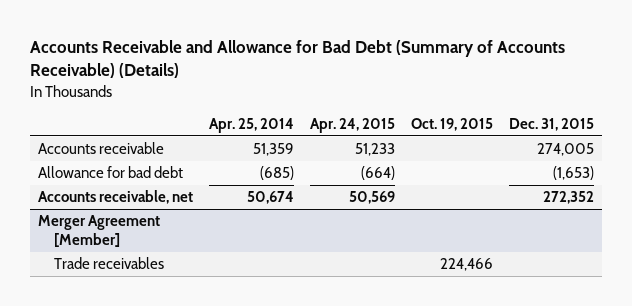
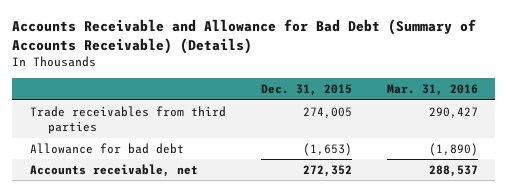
- | Apr. 25, 2014 | Apr. 24, 2015 | Oct. 19, 2015 | Dec. 31, 2015
+ | Dec. 31, 2015 | Mar. 31, 2016
- Accounts receivable | 51,359 | 51,233 | | 274,005
+ Trade receivables from third parties | 274,005 | 290,427
- Merger Agreement [Member]
- Trade receivables | | | 224,466 |

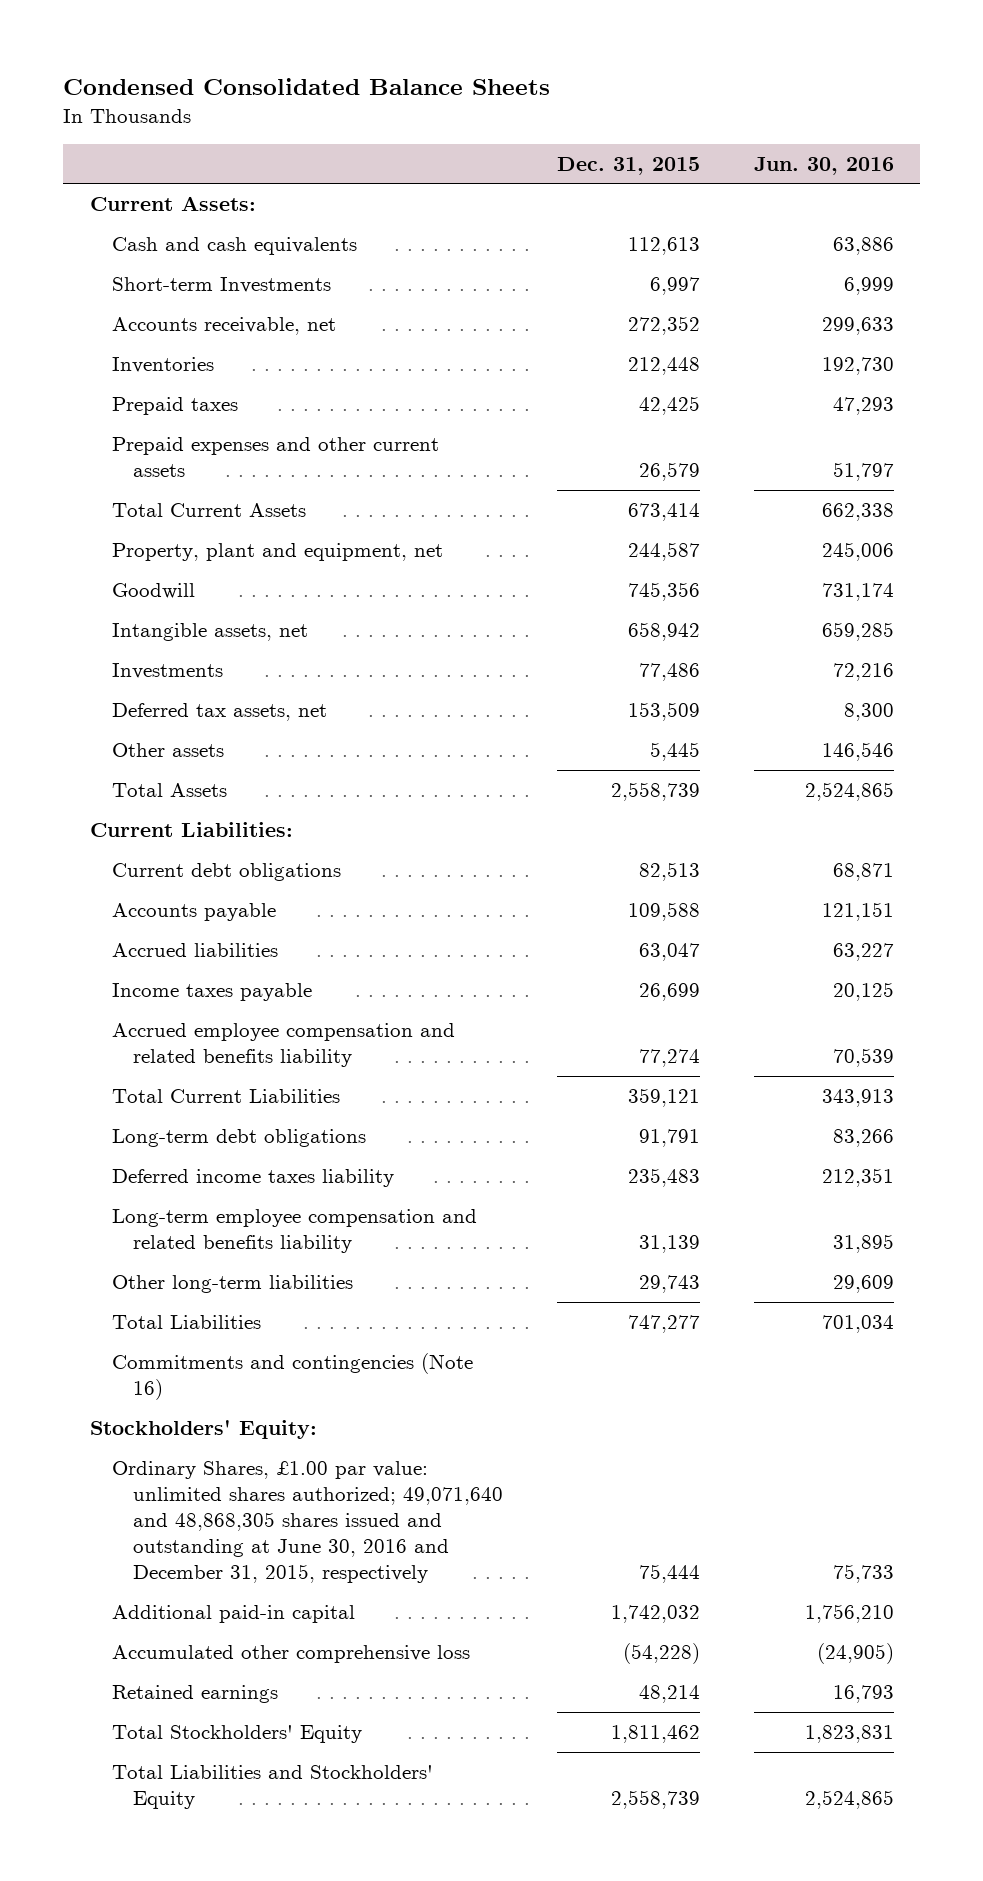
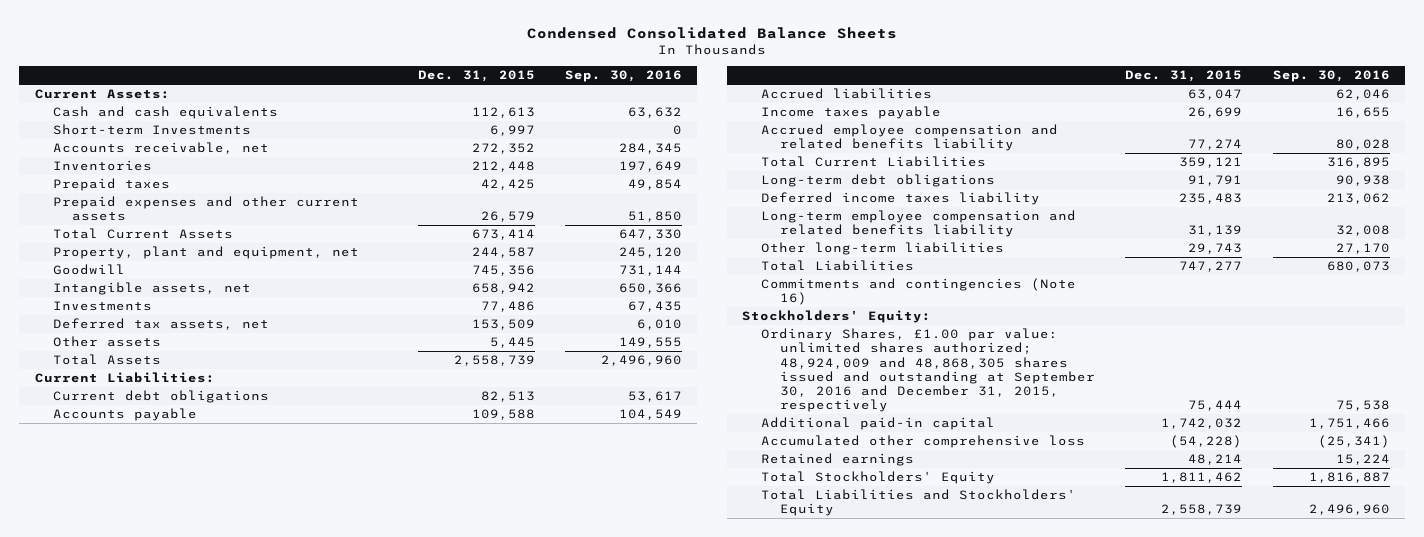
- | Dec. 31, 2015 | Jun. 30, 2016
+ | Dec. 31, 2015 | Sep. 30, 2016
- Ordinary Shares, £1.00 par value: unlimited shares authorized; 49,071,640 and 48,868,305 shares issued and outstanding at June 30, 2016 and December 31, 2015, respectively | 75,444 | 75,733
+ Ordinary Shares, £1.00 par value: unlimited shares authorized; 48,924,009 and 48,868,305 shares issued and outstanding at September 30, 2016 and December 31, 2015, respectively | 75,444 | 75,538

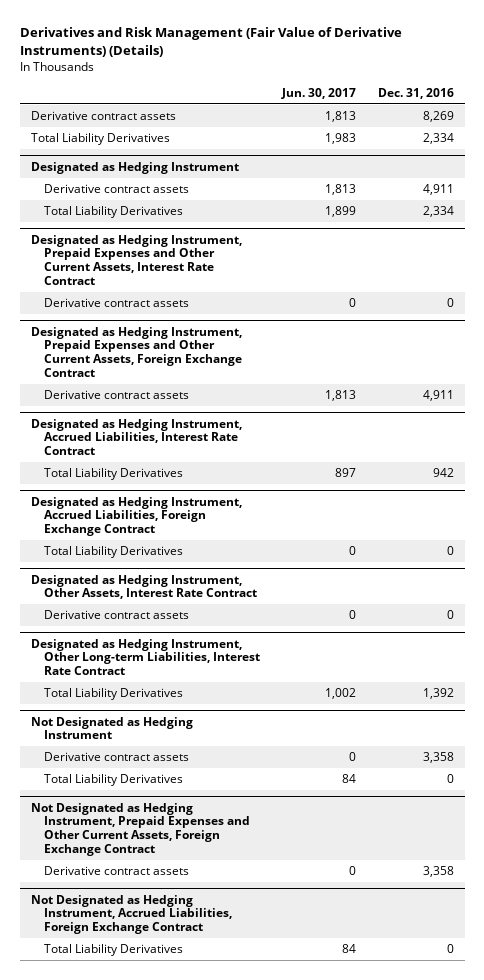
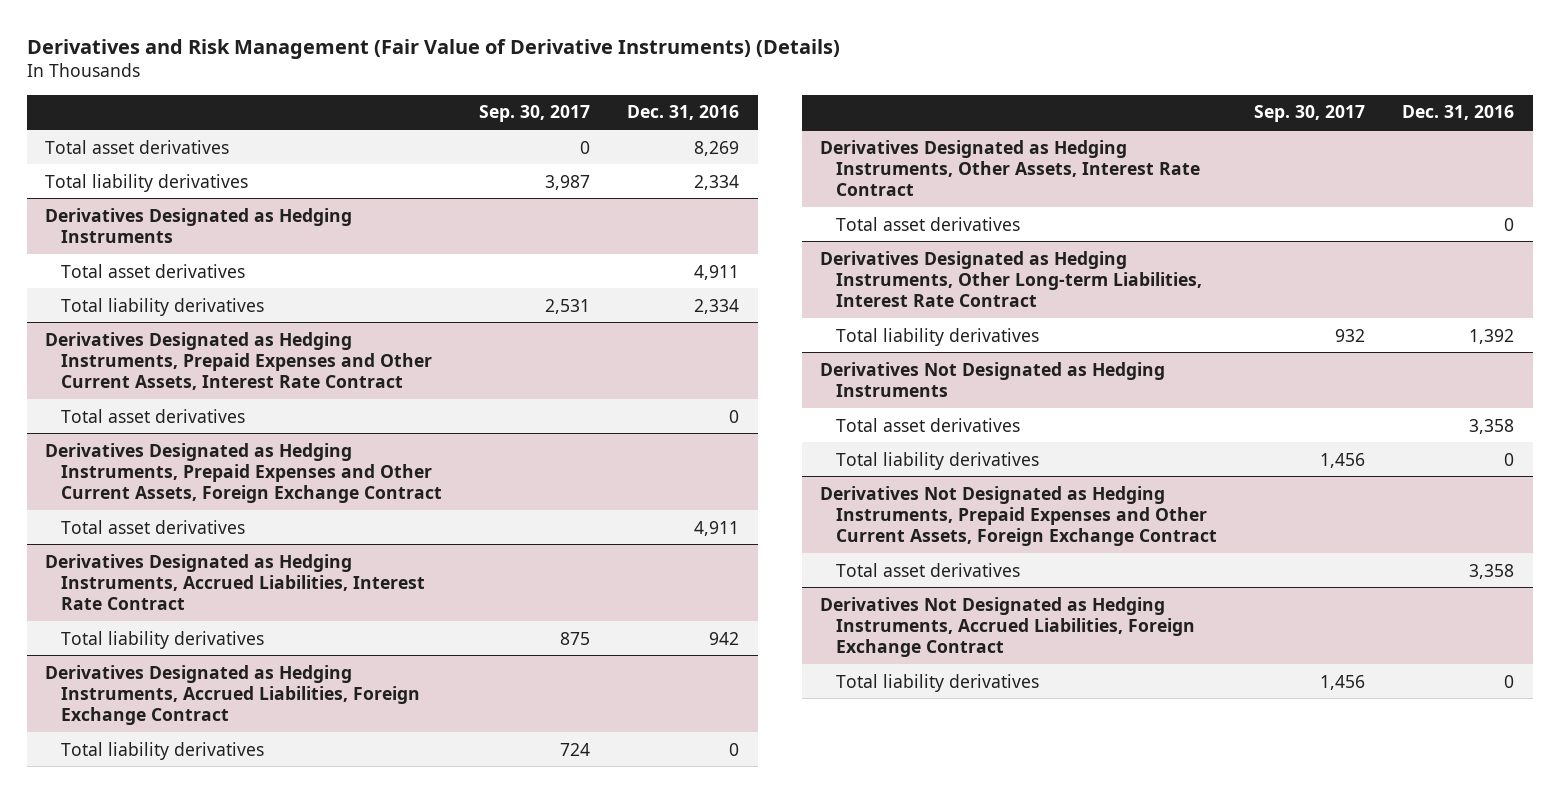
- | Jun. 30, 2017 | Dec. 31, 2016
+ | Sep. 30, 2017 | Dec. 31, 2016
- Derivative contract assets | 1,813 | 8,269
- Total Liability Derivatives | 1,983 | 2,334
- Designated as Hedging Instrument
- Derivative contract assets | 1,813 | 4,911
- Total Liability Derivatives | 1,899 | 2,334
- Designated as Hedging Instrument, Prepaid Expenses and Other Current Assets, Interest Rate Contract
- Derivative contract assets | 0 | 0
- Designated as Hedging Instrument, Prepaid Expenses and Other Current Assets, Foreign Exchange Contract
- Derivative contract assets | 1,813 | 4,911
- Designated as Hedging Instrument, Accrued Liabilities, Interest Rate Contract
- Total Liability Derivatives | 897 | 942
- Designated as Hedging Instrument, Accrued Liabilities, Foreign Exchange Contract
- Total Liability Derivatives | 0 | 0
- Designated as Hedging Instrument, Other Assets, Interest Rate Contract
- Derivative contract assets | 0 | 0
- Designated as Hedging Instrument, Other Long-term Liabilities, Interest Rate Contract
- Total Liability Derivatives | 1,002 | 1,392
- Not Designated as Hedging Instrument
- Derivative contract assets | 0 | 3,358
- Total Liability Derivatives | 84 | 0
- Not Designated as Hedging Instrument, Prepaid Expenses and Other Current Assets, Foreign Exchange Contract
- Derivative contract assets | 0 | 3,358
- Not Designated as Hedging Instrument, Accrued Liabilities, Foreign Exchange Contract
- Total Liability Derivatives | 84 | 0
+ Total asset derivatives | 0 | 8,269
+ Total liability derivatives | 3,987 | 2,334
+ Derivatives Designated as Hedging Instruments
+ Total asset derivatives | | 4,911
+ Total liability derivatives | 2,531 | 2,334
+ Derivatives Designated as Hedging Instruments, Prepaid Expenses and Other Current Assets, Interest Rate Contract
+ Total asset derivatives | | 0
+ Derivatives Designated as Hedging Instruments, Prepaid Expenses and Other Current Assets, Foreign Exchange Contract
+ Total asset derivatives | | 4,911
+ Derivatives Designated as Hedging Instruments, Accrued Liabilities, Interest Rate Contract
+ Total liability derivatives | 875 | 942
+ Derivatives Designated as Hedging Instruments, Accrued Liabilities, Foreign Exchange Contract
+ Total liability derivatives | 724 | 0
+ Derivatives Designated as Hedging Instruments, Other Assets, Interest Rate Contract
+ Total asset derivatives | | 0
+ Derivatives Designated as Hedging Instruments, Other Long-term Liabilities, Interest Rate Contract
+ Total liability derivatives | 932 | 1,392
+ Derivatives Not Designated as Hedging Instruments
+ Total asset derivatives | | 3,358
+ Total liability derivatives | 1,456 | 0
+ Derivatives Not Designated as Hedging Instruments, Prepaid Expenses and Other Current Assets, Foreign Exchange Contract
+ Total asset derivatives | | 3,358
+ Derivatives Not Designated as Hedging Instruments, Accrued Liabilities, Foreign Exchange Contract
+ Total liability derivatives | 1,456 | 0

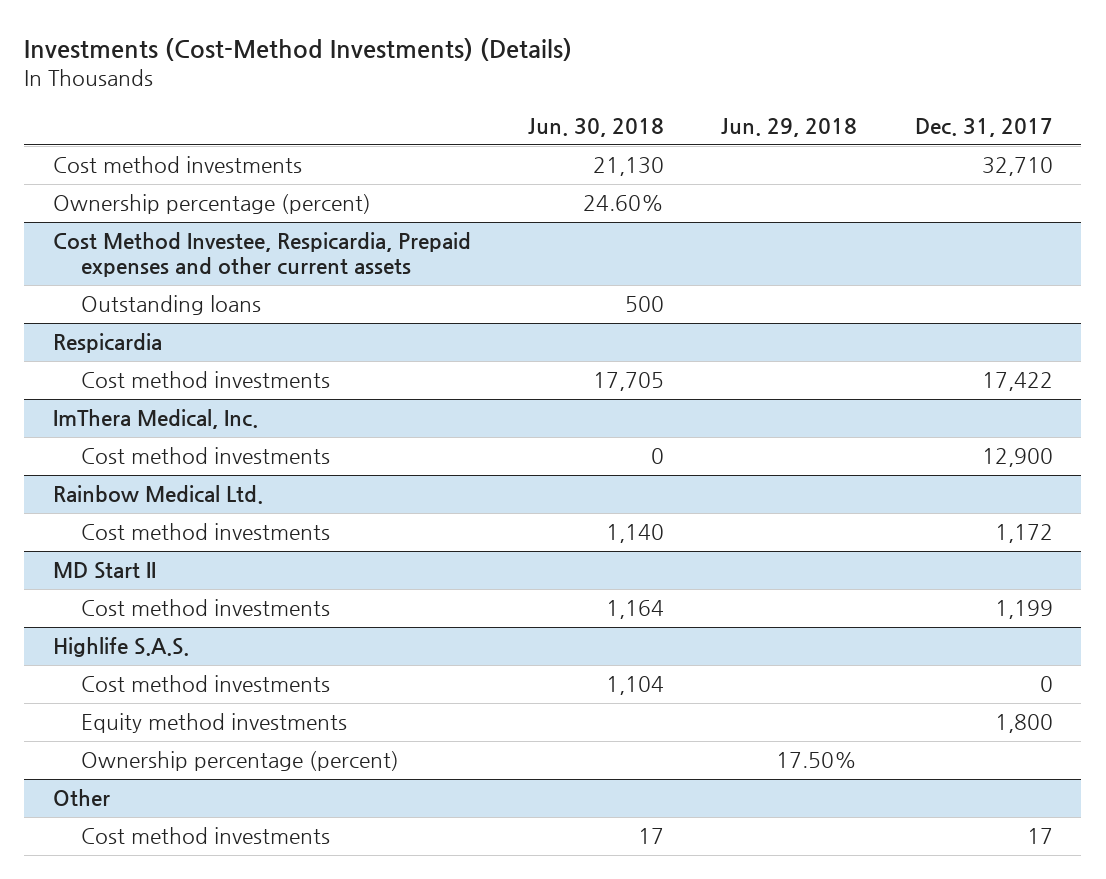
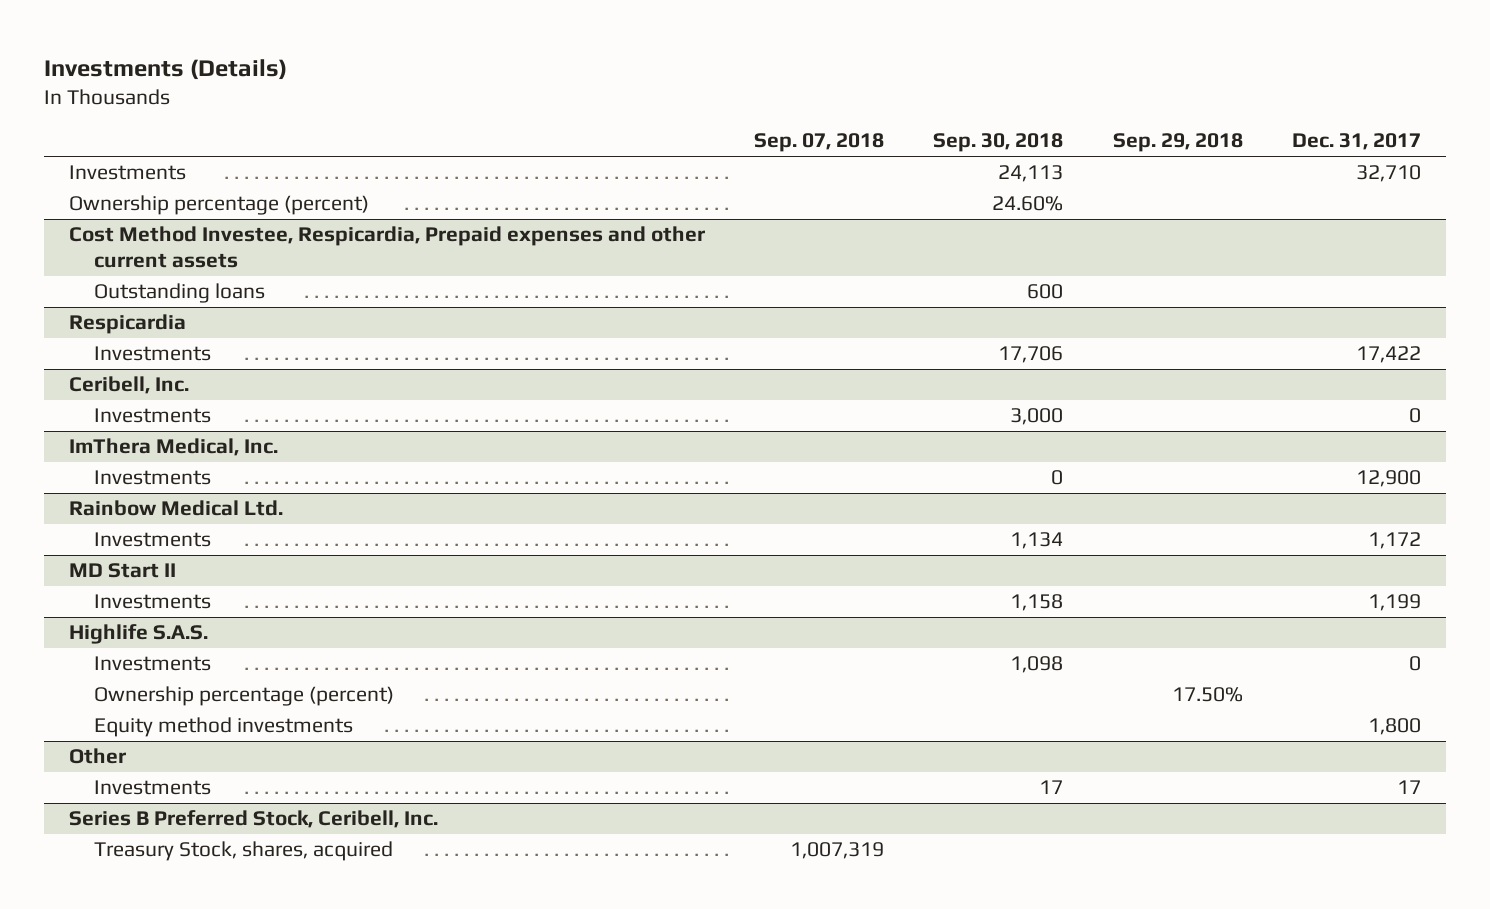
- Investments (Cost-Method Investments) (Details)
+ Investments (Details)
- | Jun. 30, 2018 | Jun. 29, 2018 | Dec. 31, 2017
+ | Sep. 07, 2018 | Sep. 30, 2018 | Sep. 29, 2018 | Dec. 31, 2017
- Cost method investments | 21,130 | | 32,710
+ Investments | | 24,113 | | 32,710
@ Respicardia
- Cost method investments | 17,705 | | 17,422
+ Investments | | 17,706 | | 17,422
+ Ceribell, Inc.
+ Investments | | 3,000 | | 0
@ ImThera Medical, Inc.
- Cost method investments | 0 | | 12,900
+ Investments | | 0 | | 12,900
@ Rainbow Medical Ltd.
- Cost method investments | 1,140 | | 1,172
+ Investments | | 1,134 | | 1,172
@ MD Start II
- Cost method investments | 1,164 | | 1,199
+ Investments | | 1,158 | | 1,199
@ Highlife S.A.S.
- Cost method investments | 1,104 | | 0
+ Investments | | 1,098 | | 0
moved down: Equity method investments | | | | 1,800
@ Other
- Cost method investments | 17 | | 17
+ Investments | | 17 | | 17
+ Series B Preferred Stock, Ceribell, Inc.
+ Treasury Stock, shares, acquired | 1,007,319 | | |

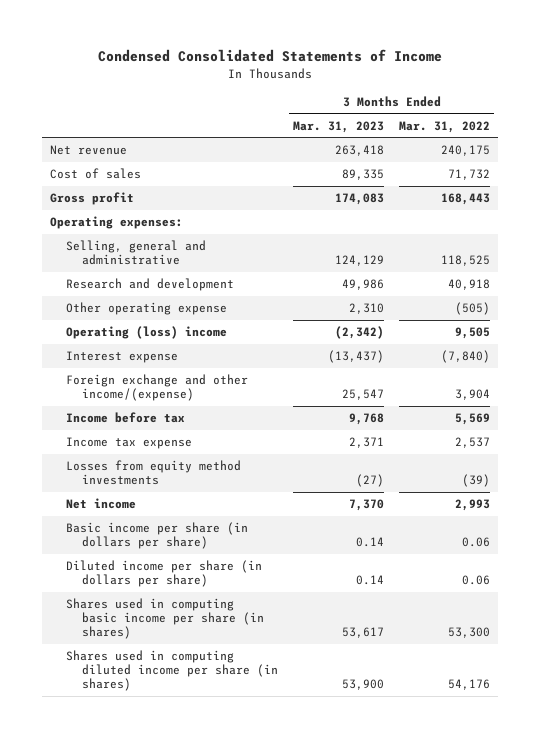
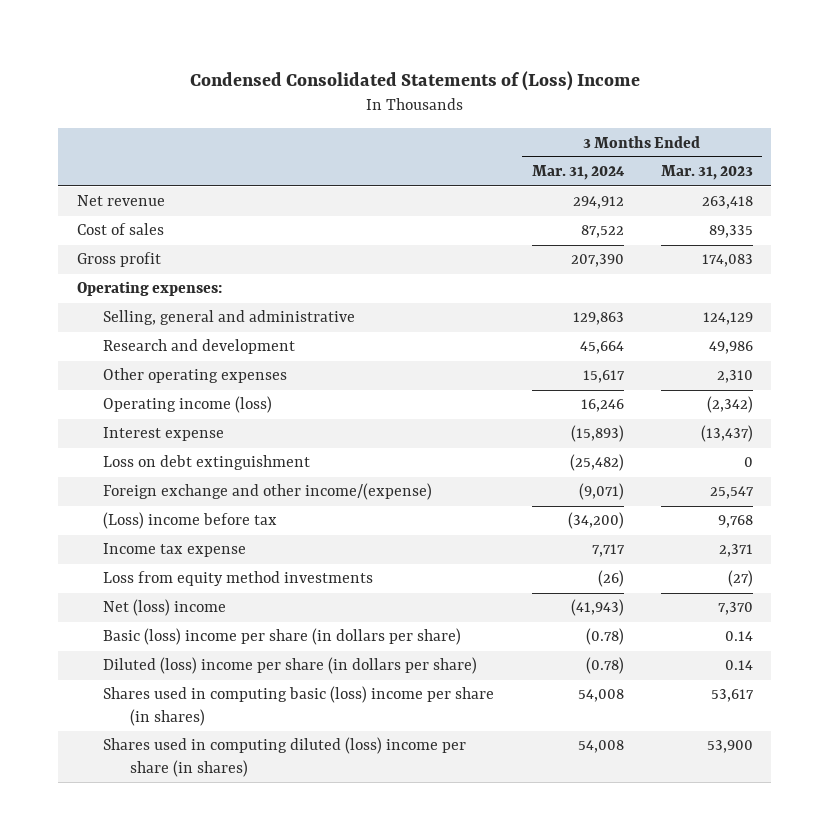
- Condensed Consolidated Statements of Income
+ Condensed Consolidated Statements of (Loss) Income
- | 3 Months Ended Mar. 31, 2023 | 3 Months Ended Mar. 31, 2022
+ | 3 Months Ended Mar. 31, 2024 | 3 Months Ended Mar. 31, 2023
- Other operating expense | 2,310 | (505)
- Operating (loss) income | (2,342) | 9,505
+ Other operating expenses | 15,617 | 2,310
+ Operating income (loss) | 16,246 | (2,342)
+ Loss on debt extinguishment | (25,482) | 0
- Income before tax | 9,768 | 5,569
+ (Loss) income before tax | (34,200) | 9,768
- Losses from equity method investments | (27) | (39)
- Net income | 7,370 | 2,993
- Basic income per share (in dollars per share) | 0.14 | 0.06
- Diluted income per share (in dollars per share) | 0.14 | 0.06
- Shares used in computing basic income per share (in shares) | 53,617 | 53,300
- Shares used in computing diluted income per share (in shares) | 53,900 | 54,176
+ Loss from equity method investments | (26) | (27)
+ Net (loss) income | (41,943) | 7,370
+ Basic (loss) income per share (in dollars per share) | (0.78) | 0.14
+ Diluted (loss) income per share (in dollars per share) | (0.78) | 0.14
+ Shares used in computing basic (loss) income per share (in shares) | 54,008 | 53,617
+ Shares used in computing diluted (loss) income per share (in shares) | 54,008 | 53,900

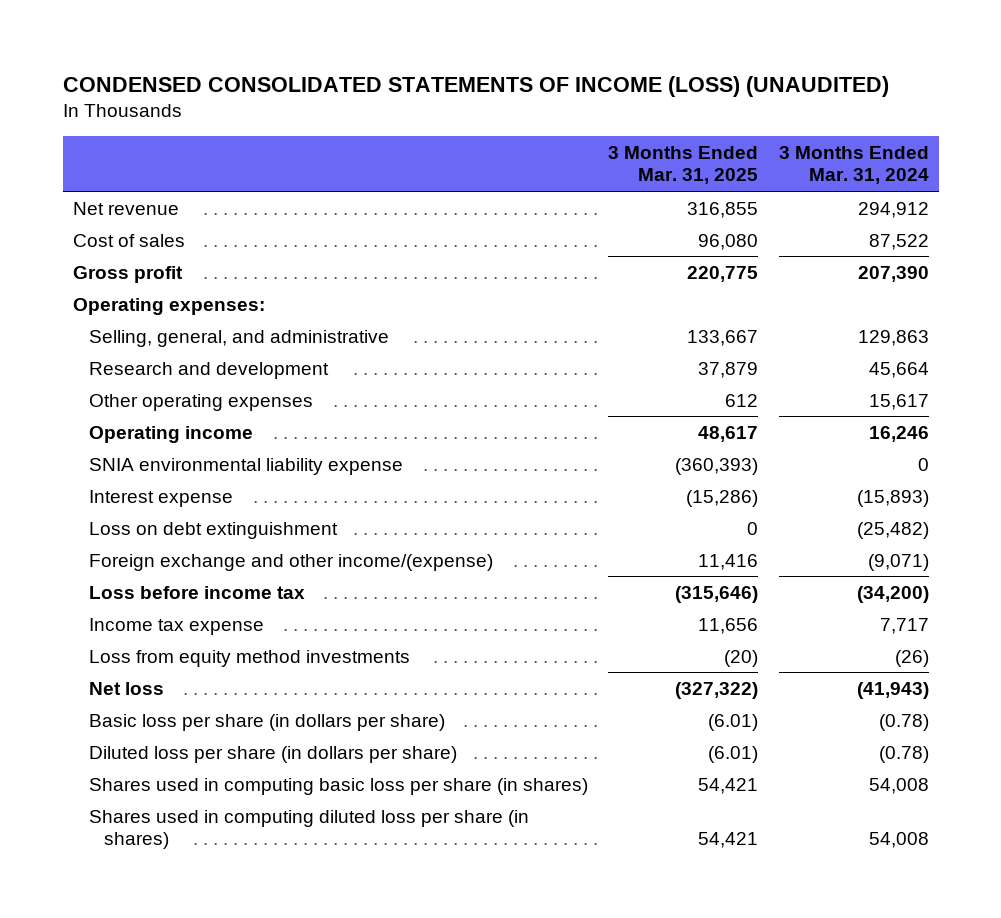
- Condensed Consolidated Statements of (Loss) Income
+ CONDENSED CONSOLIDATED STATEMENTS OF INCOME (LOSS) (UNAUDITED)
- | 3 Months Ended Mar. 31, 2024 | 3 Months Ended Mar. 31, 2023
+ | 3 Months Ended Mar. 31, 2025 | 3 Months Ended Mar. 31, 2024
- Selling, general and administrative | 129,863 | 124,129
+ Selling, general, and administrative | 133,667 | 129,863
- Operating income (loss) | 16,246 | (2,342)
+ Operating income | 48,617 | 16,246
+ SNIA environmental liability expense | (360,393) | 0
- (Loss) income before tax | (34,200) | 9,768
+ Loss before income tax | (315,646) | (34,200)
- Net (loss) income | (41,943) | 7,370
- Basic (loss) income per share (in dollars per share) | (0.78) | 0.14
- Diluted (loss) income per share (in dollars per share) | (0.78) | 0.14
- Shares used in computing basic (loss) income per share (in shares) | 54,008 | 53,617
- Shares used in computing diluted (loss) income per share (in shares) | 54,008 | 53,900
+ Net loss | (327,322) | (41,943)
+ Basic loss per share (in dollars per share) | (6.01) | (0.78)
+ Diluted loss per share (in dollars per share) | (6.01) | (0.78)
+ Shares used in computing basic loss per share (in shares) | 54,421 | 54,008
+ Shares used in computing diluted loss per share (in shares) | 54,421 | 54,008

